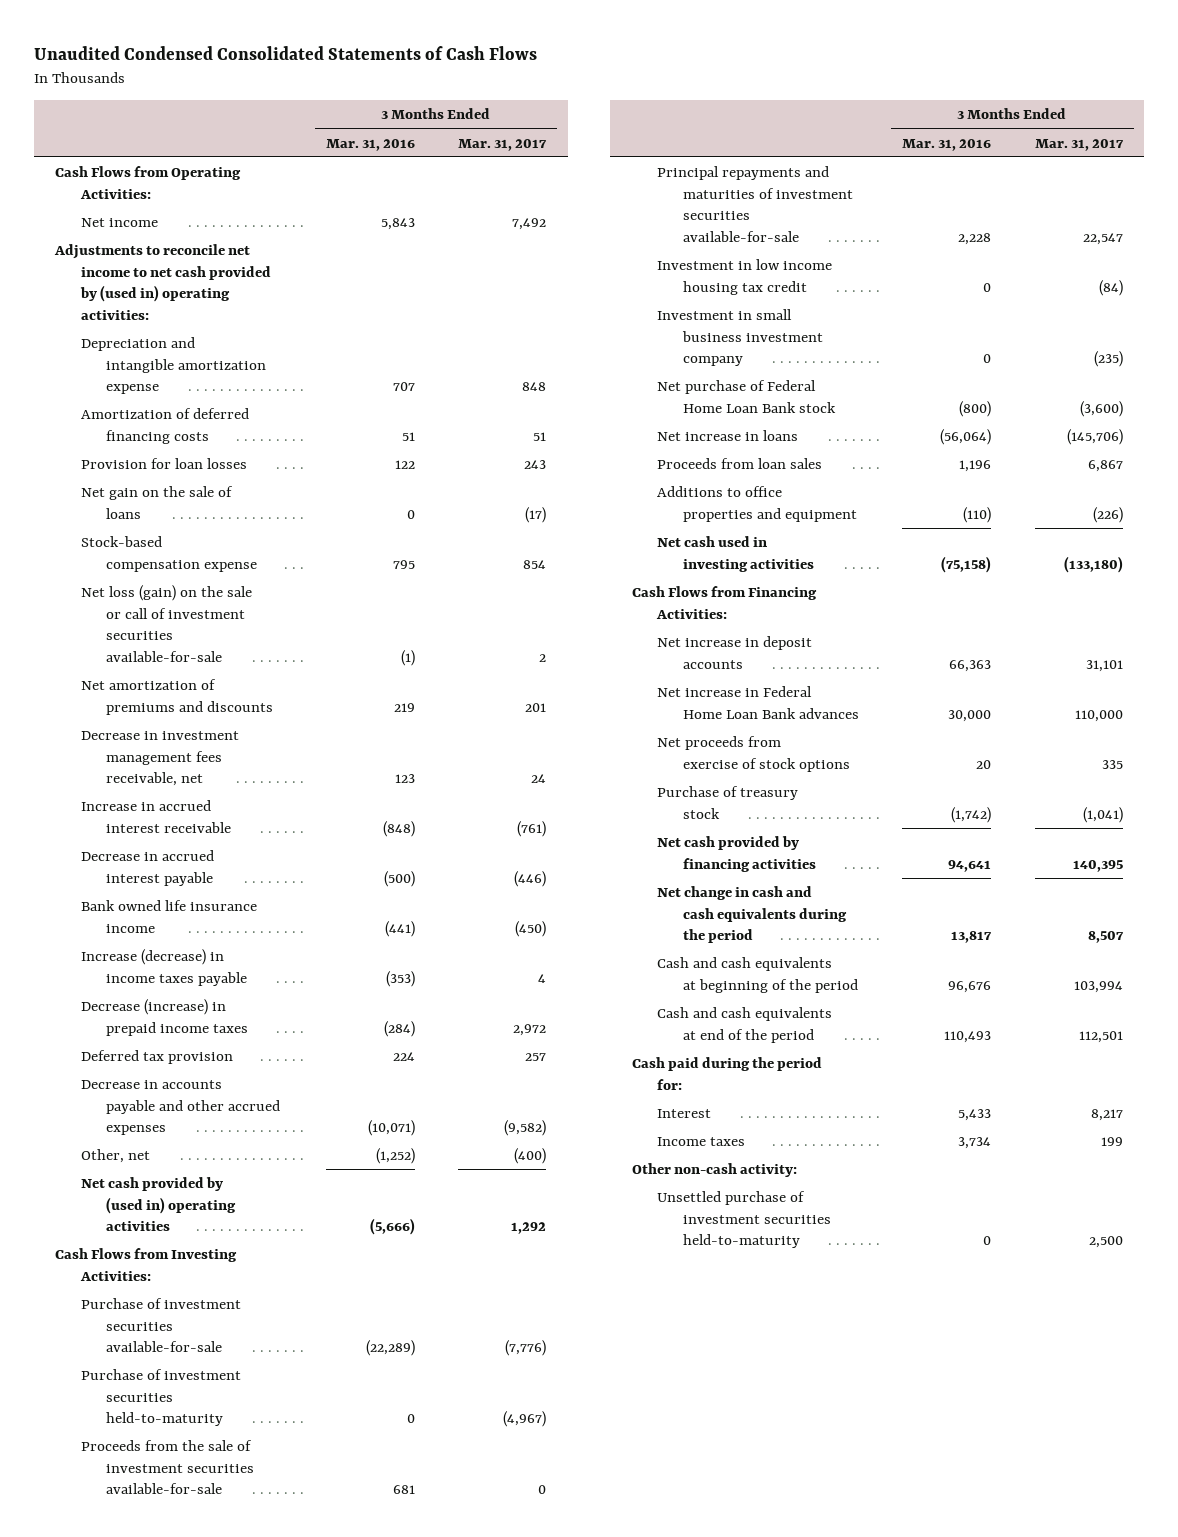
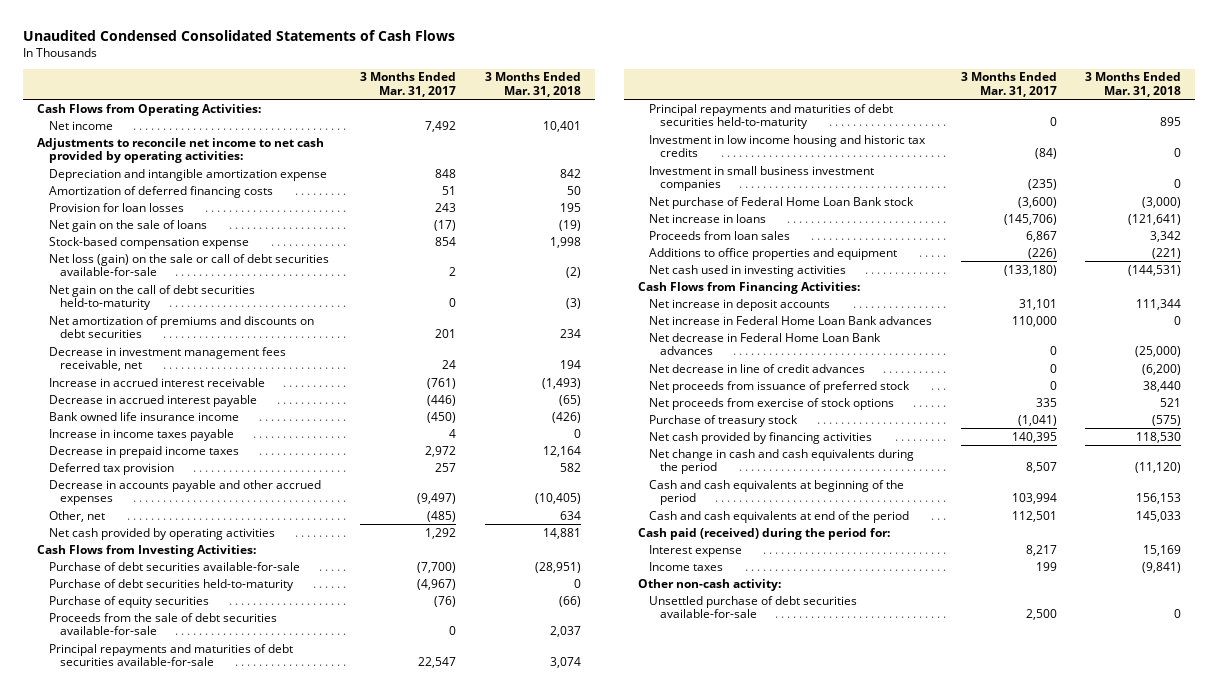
- | 3 Months Ended Mar. 31, 2016 | 3 Months Ended Mar. 31, 2017
+ | 3 Months Ended Mar. 31, 2017 | 3 Months Ended Mar. 31, 2018
- Adjustments to reconcile net income to net cash provided by (used in) operating activities:
+ Adjustments to reconcile net income to net cash provided by operating activities:
- Net loss (gain) on the sale or call of investment securities available-for-sale | (1) | 2
- Net amortization of premiums and discounts | 219 | 201
+ Net loss (gain) on the sale or call of debt securities available-for-sale | 2 | (2)
+ Net gain on the call of debt securities held-to-maturity | 0 | (3)
+ Net amortization of premiums and discounts on debt securities | 201 | 234
- Increase (decrease) in income taxes payable | (353) | 4
- Decrease (increase) in prepaid income taxes | (284) | 2,972
+ Increase in income taxes payable | 4 | 0
+ Decrease in prepaid income taxes | 2,972 | 12,164
- Decrease in accounts payable and other accrued expenses | (10,071) | (9,582)
- Other, net | (1,252) | (400)
- Net cash provided by (used in) operating activities | (5,666) | 1,292
+ Decrease in accounts payable and other accrued expenses | (9,497) | (10,405)
+ Other, net | (485) | 634
+ Net cash provided by operating activities | 1,292 | 14,881
- Purchase of investment securities available-for-sale | (22,289) | (7,776)
- Purchase of investment securities held-to-maturity | 0 | (4,967)
- Proceeds from the sale of investment securities available-for-sale | 681 | 0
- Principal repayments and maturities of investment securities available-for-sale | 2,228 | 22,547
- Investment in low income housing tax credit | 0 | (84)
- Investment in small business investment company | 0 | (235)
+ Purchase of debt securities available-for-sale | (7,700) | (28,951)
+ Purchase of debt securities held-to-maturity | (4,967) | 0
+ Purchase of equity securities | (76) | (66)
+ Proceeds from the sale of debt securities available-for-sale | 0 | 2,037
+ Principal repayments and maturities of debt securities available-for-sale | 22,547 | 3,074
+ Principal repayments and maturities of debt securities held-to-maturity | 0 | 895
+ Investment in low income housing and historic tax credits | (84) | 0
+ Investment in small business investment companies | (235) | 0
+ Net decrease in Federal Home Loan Bank advances | 0 | (25,000)
+ Net decrease in line of credit advances | 0 | (6,200)
+ Net proceeds from issuance of preferred stock | 0 | 38,440
- Cash paid during the period for:
- Interest | 5,433 | 8,217
+ Cash paid (received) during the period for:
+ Interest expense | 8,217 | 15,169
- Unsettled purchase of investment securities held-to-maturity | 0 | 2,500
+ Unsettled purchase of debt securities available-for-sale | 2,500 | 0

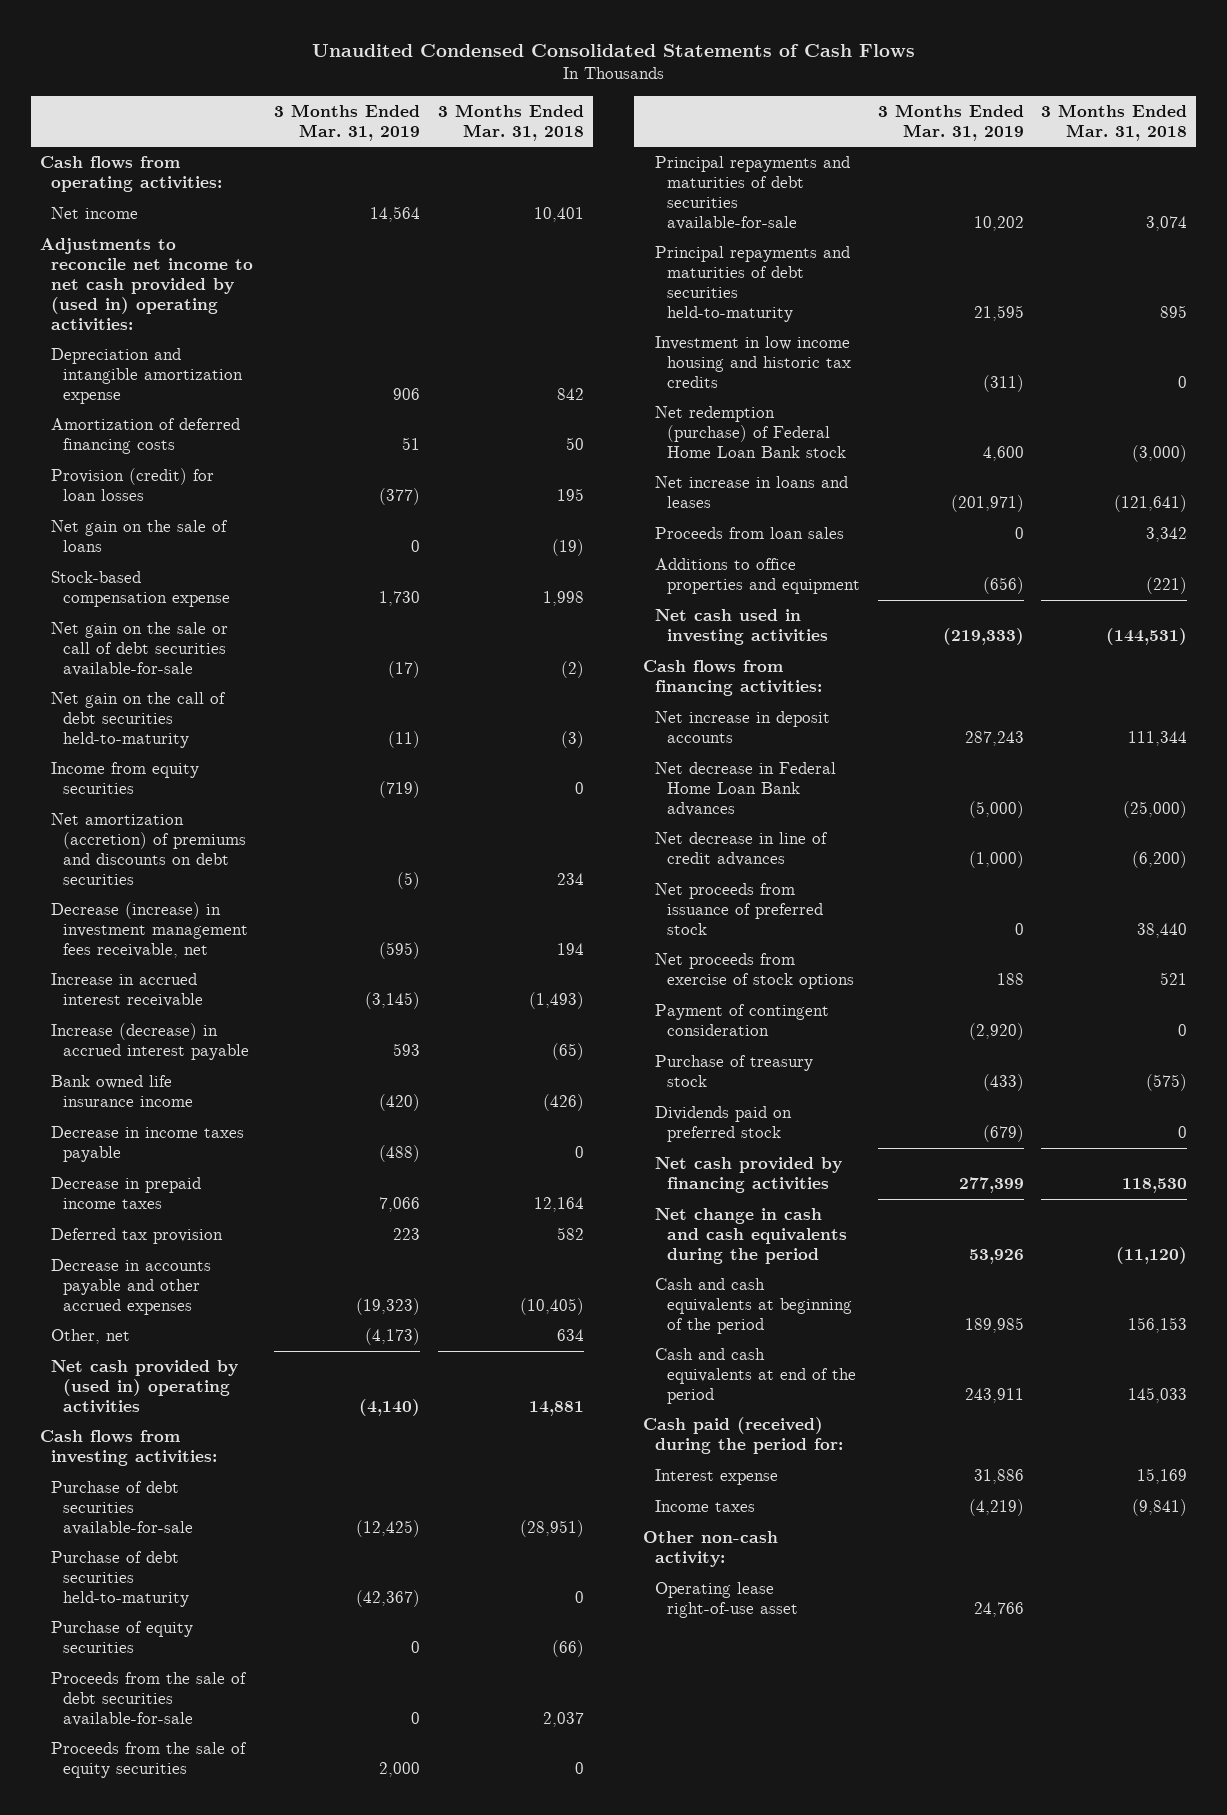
- | 3 Months Ended Mar. 31, 2017 | 3 Months Ended Mar. 31, 2018
+ | 3 Months Ended Mar. 31, 2019 | 3 Months Ended Mar. 31, 2018
- Cash Flows from Operating Activities:
+ Cash flows from operating activities:
- Adjustments to reconcile net income to net cash provided by operating activities:
+ Adjustments to reconcile net income to net cash provided by (used in) operating activities:
- Provision for loan losses | 243 | 195
+ Provision (credit) for loan losses | (377) | 195
- Net loss (gain) on the sale or call of debt securities available-for-sale | 2 | (2)
+ Net gain on the sale or call of debt securities available-for-sale | (17) | (2)
- Net amortization of premiums and discounts on debt securities | 201 | 234
- Decrease in investment management fees receivable, net | 24 | 194
+ Income from equity securities | (719) | 0
+ Net amortization (accretion) of premiums and discounts on debt securities | (5) | 234
+ Decrease (increase) in investment management fees receivable, net | (595) | 194
- Decrease in accrued interest payable | (446) | (65)
+ Increase (decrease) in accrued interest payable | 593 | (65)
- Increase in income taxes payable | 4 | 0
+ Decrease in income taxes payable | (488) | 0
- Net cash provided by operating activities | 1,292 | 14,881
- Cash Flows from Investing Activities:
+ Net cash provided by (used in) operating activities | (4,140) | 14,881
+ Cash flows from investing activities:
+ Proceeds from the sale of equity securities | 2,000 | 0
- Investment in small business investment companies | (235) | 0
- Net purchase of Federal Home Loan Bank stock | (3,600) | (3,000)
- Net increase in loans | (145,706) | (121,641)
+ Net redemption (purchase) of Federal Home Loan Bank stock | 4,600 | (3,000)
+ Net increase in loans and leases | (201,971) | (121,641)
- Cash Flows from Financing Activities:
+ Cash flows from financing activities:
- Net increase in Federal Home Loan Bank advances | 110,000 | 0
+ Payment of contingent consideration | (2,920) | 0
+ Dividends paid on preferred stock | (679) | 0
- Unsettled purchase of debt securities available-for-sale | 2,500 | 0
+ Operating lease right-of-use asset | 24,766 |

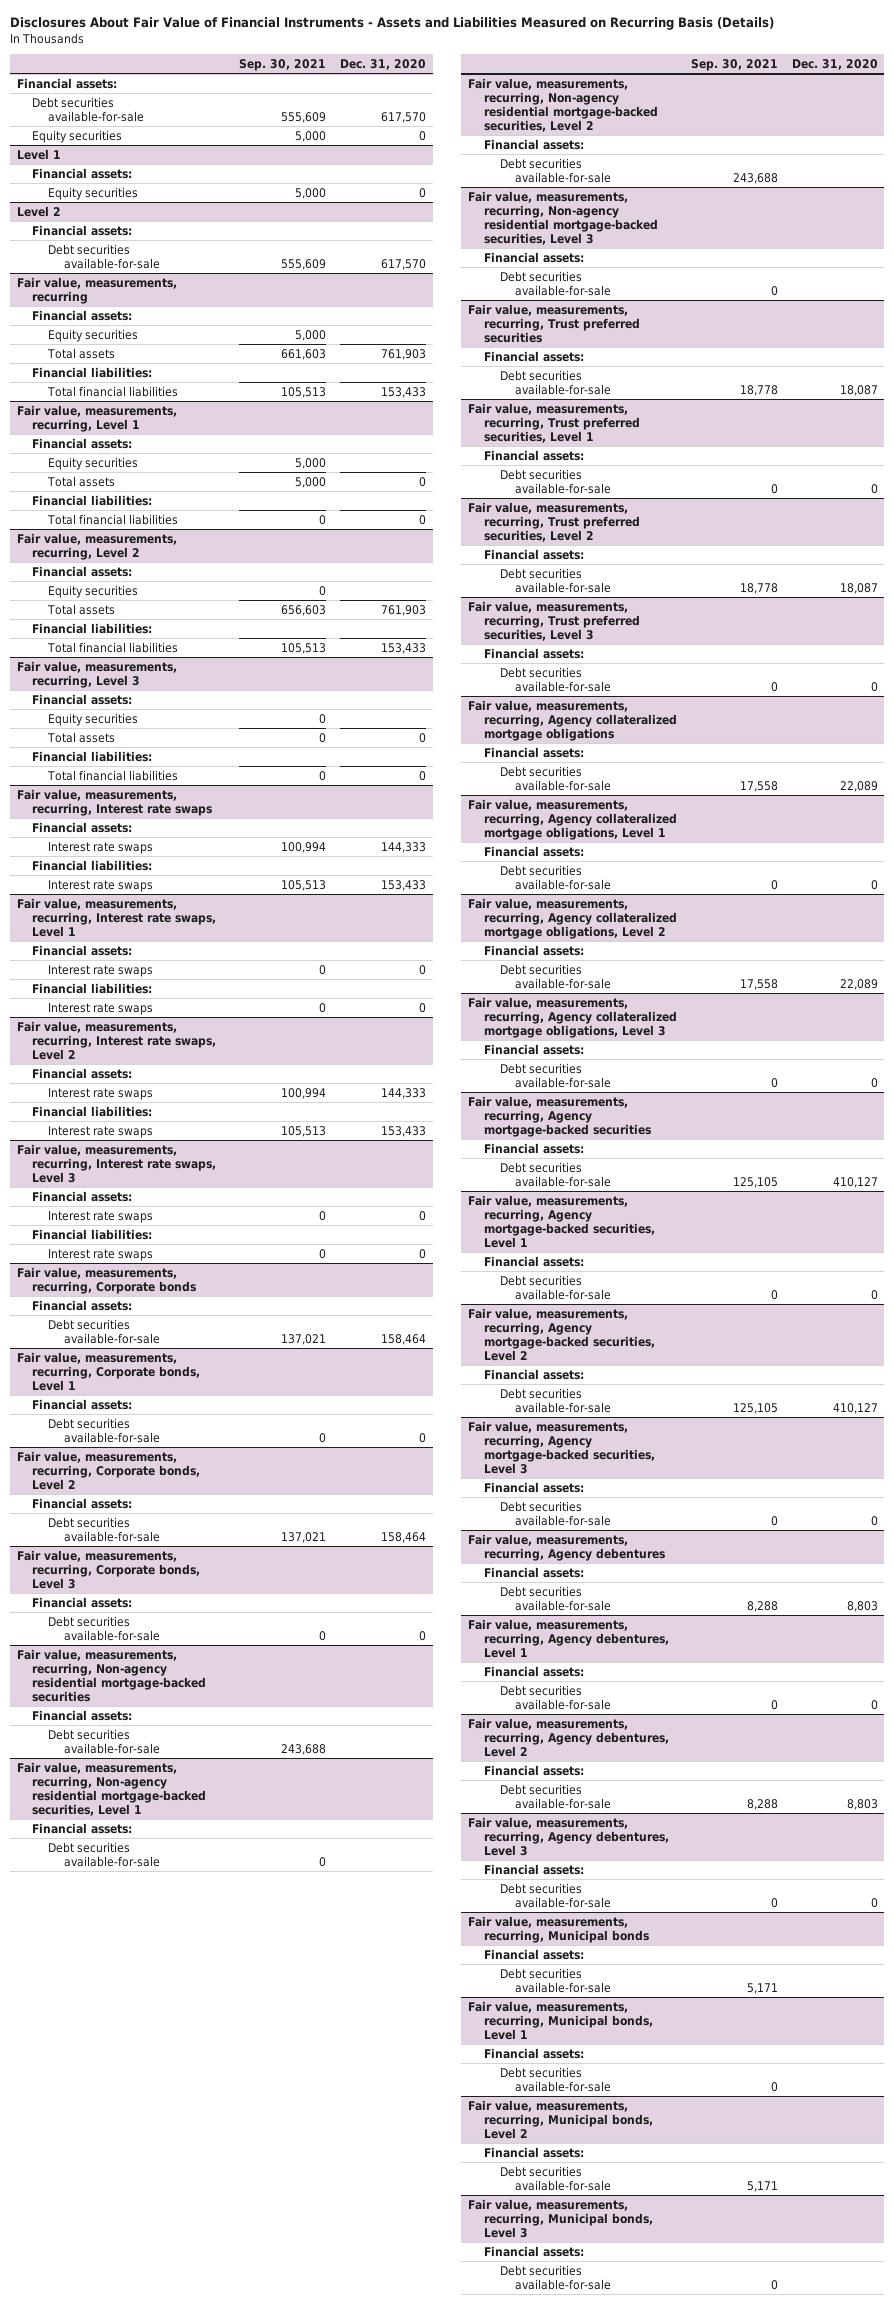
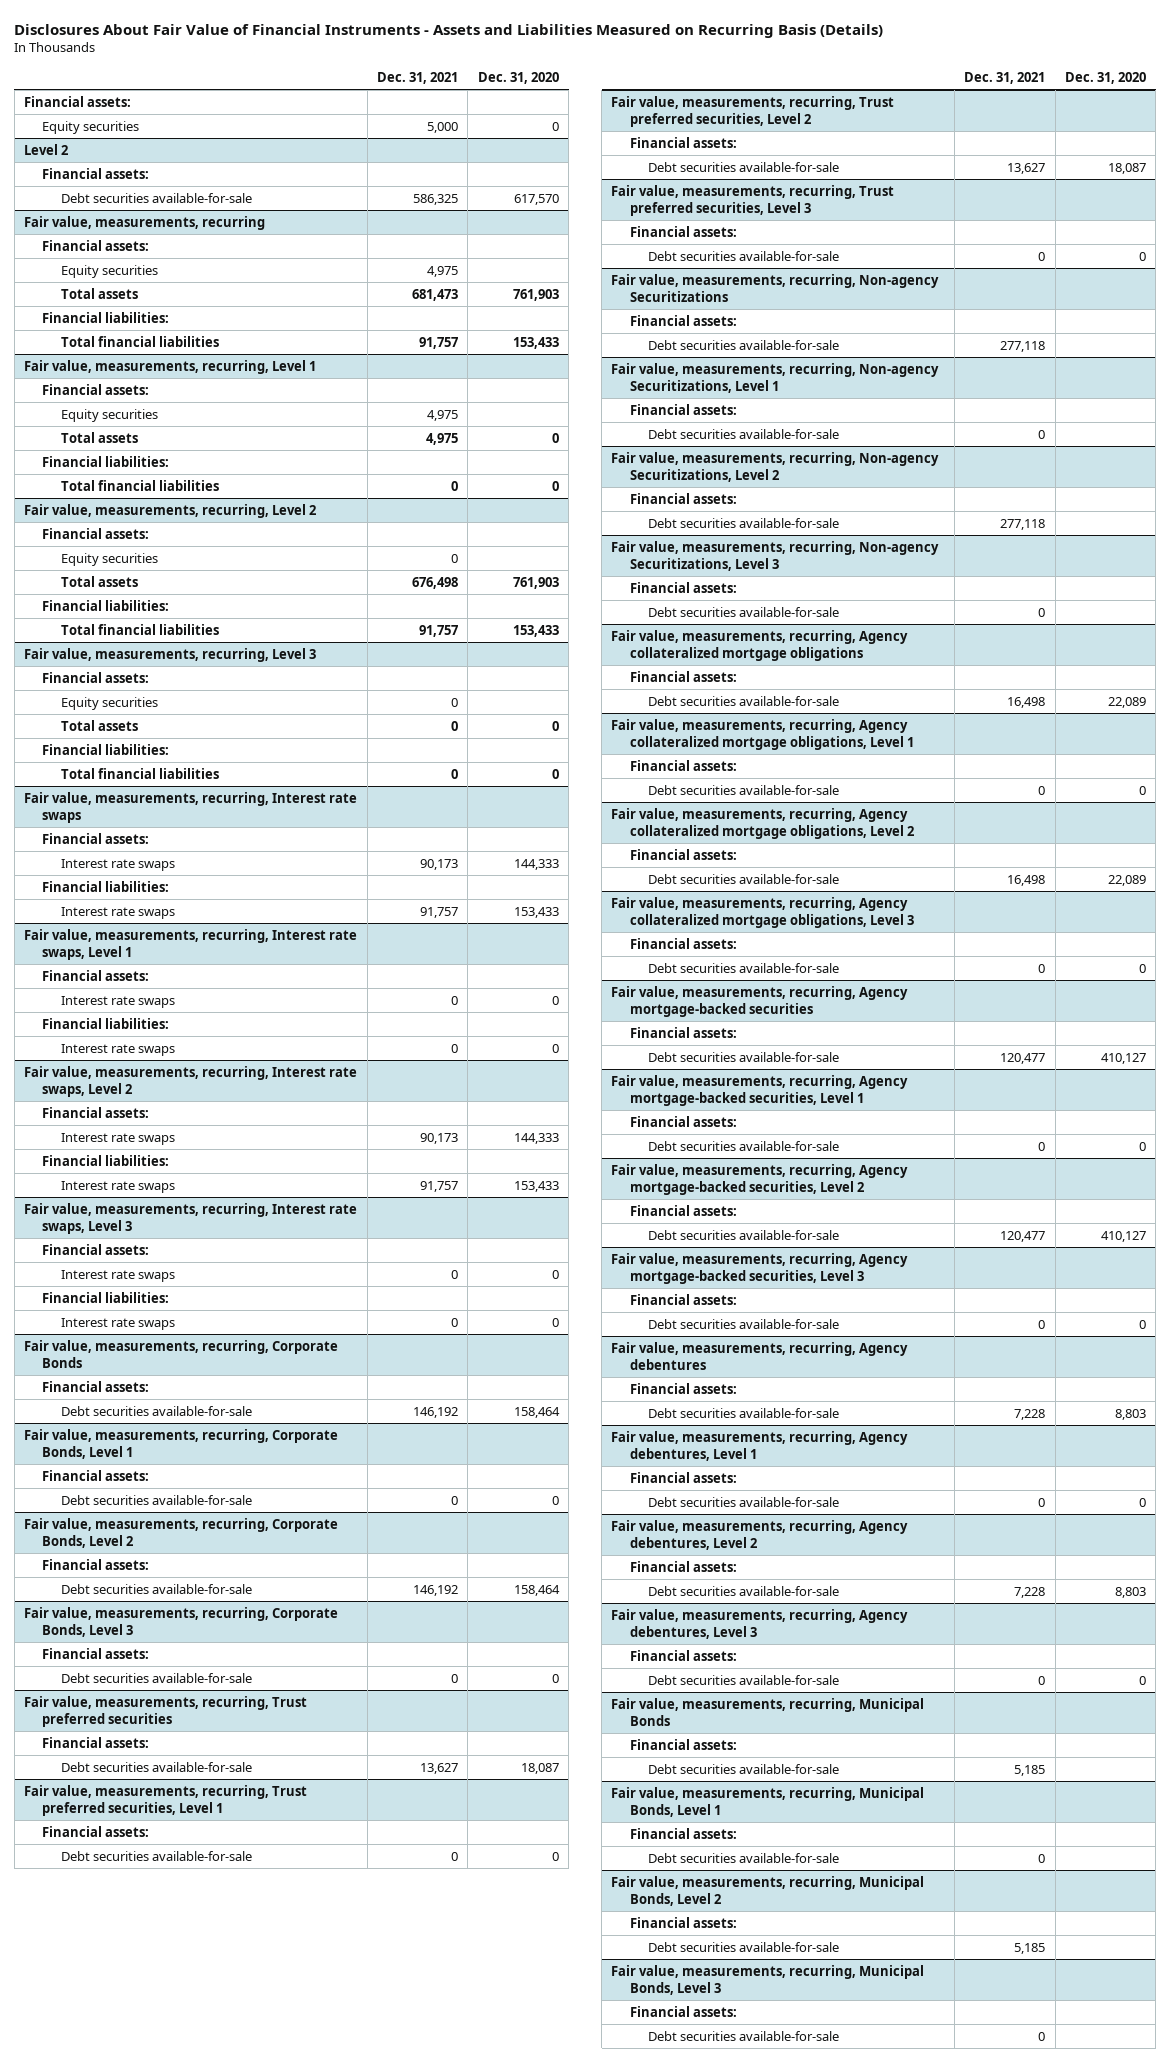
- | Sep. 30, 2021 | Dec. 31, 2020
+ | Dec. 31, 2021 | Dec. 31, 2020
- Debt securities available-for-sale | 555,609 | 617,570
- Level 1
- Financial assets:
- Equity securities | 5,000 | 0
- Fair value, measurements, recurring, Corporate bonds
+ Fair value, measurements, recurring, Corporate Bonds
- Fair value, measurements, recurring, Corporate bonds, Level 1
+ Fair value, measurements, recurring, Corporate Bonds, Level 1
- Fair value, measurements, recurring, Corporate bonds, Level 2
+ Fair value, measurements, recurring, Corporate Bonds, Level 2
- Fair value, measurements, recurring, Corporate bonds, Level 3
+ Fair value, measurements, recurring, Corporate Bonds, Level 3
- Fair value, measurements, recurring, Non-agency residential mortgage-backed securities
- Financial assets:
- Debt securities available-for-sale | 243,688 |
- Fair value, measurements, recurring, Non-agency residential mortgage-backed securities, Level 1
- Financial assets:
- Debt securities available-for-sale | 0 |
- Fair value, measurements, recurring, Non-agency residential mortgage-backed securities, Level 2
- Financial assets:
- Debt securities available-for-sale | 243,688 |
- Fair value, measurements, recurring, Non-agency residential mortgage-backed securities, Level 3
- Financial assets:
- Debt securities available-for-sale | 0 |
+ Fair value, measurements, recurring, Non-agency Securitizations
+ Financial assets:
+ Debt securities available-for-sale | 277,118 |
+ Fair value, measurements, recurring, Non-agency Securitizations, Level 1
+ Financial assets:
+ Debt securities available-for-sale | 0 |
+ Fair value, measurements, recurring, Non-agency Securitizations, Level 2
+ Financial assets:
+ Debt securities available-for-sale | 277,118 |
+ Fair value, measurements, recurring, Non-agency Securitizations, Level 3
+ Financial assets:
+ Debt securities available-for-sale | 0 |
- Fair value, measurements, recurring, Municipal bonds
+ Fair value, measurements, recurring, Municipal Bonds
- Fair value, measurements, recurring, Municipal bonds, Level 1
+ Fair value, measurements, recurring, Municipal Bonds, Level 1
- Fair value, measurements, recurring, Municipal bonds, Level 2
+ Fair value, measurements, recurring, Municipal Bonds, Level 2
- Fair value, measurements, recurring, Municipal bonds, Level 3
+ Fair value, measurements, recurring, Municipal Bonds, Level 3

